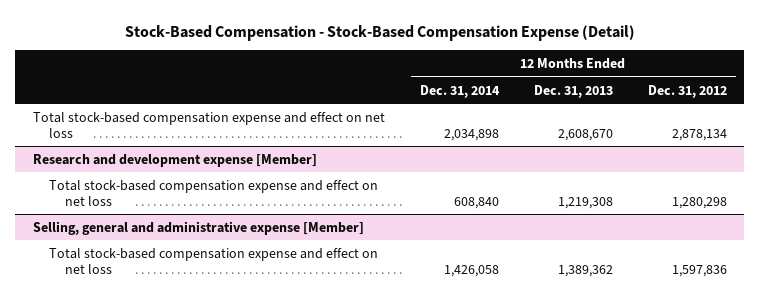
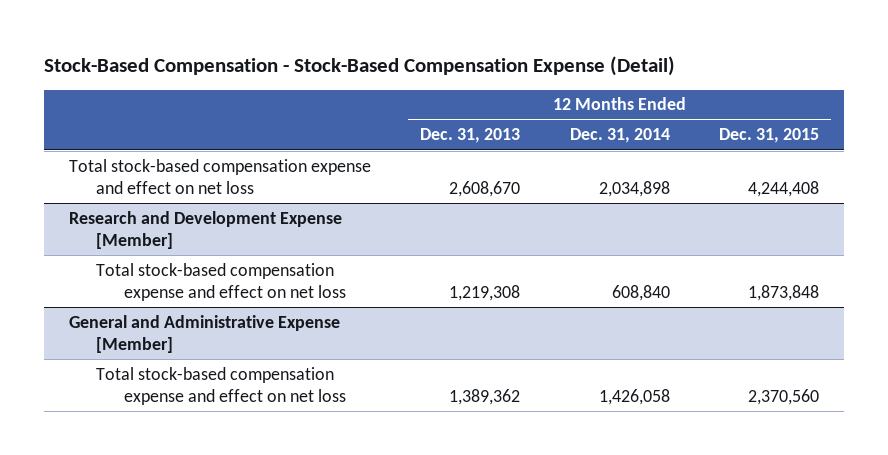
- | 12 Months Ended Dec. 31, 2014 | 12 Months Ended Dec. 31, 2013 | 12 Months Ended Dec. 31, 2012
+ | 12 Months Ended Dec. 31, 2013 | 12 Months Ended Dec. 31, 2014 | 12 Months Ended Dec. 31, 2015
- Research and development expense [Member]
+ Research and Development Expense [Member]
- Selling, general and administrative expense [Member]
+ General and Administrative Expense [Member]

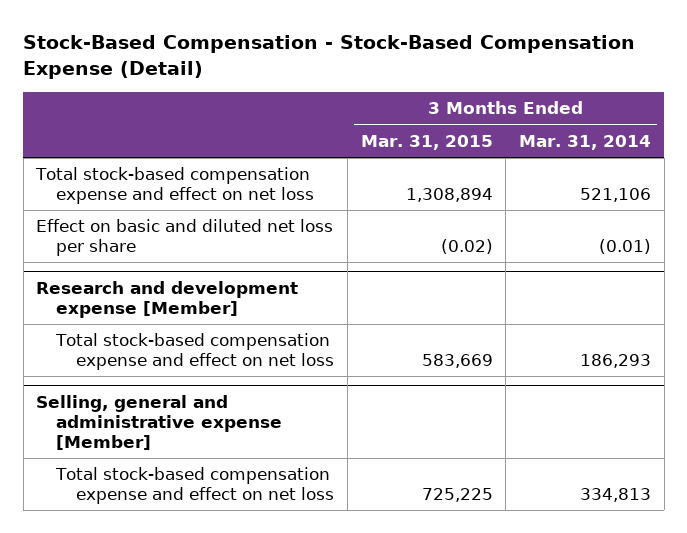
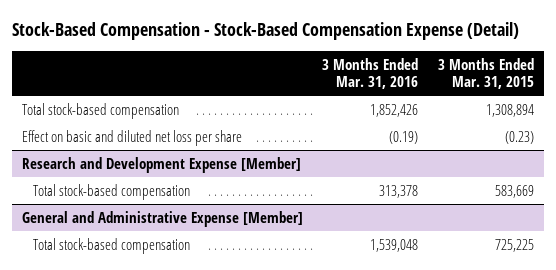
- | 3 Months Ended Mar. 31, 2015 | 3 Months Ended Mar. 31, 2014
+ | 3 Months Ended Mar. 31, 2016 | 3 Months Ended Mar. 31, 2015
- Total stock-based compensation expense and effect on net loss | 1,308,894 | 521,106
- Effect on basic and diluted net loss per share | (0.02) | (0.01)
- Research and development expense [Member]
- Total stock-based compensation expense and effect on net loss | 583,669 | 186,293
- Selling, general and administrative expense [Member]
- Total stock-based compensation expense and effect on net loss | 725,225 | 334,813
+ Total stock-based compensation | 1,852,426 | 1,308,894
+ Effect on basic and diluted net loss per share | (0.19) | (0.23)
+ Research and Development Expense [Member]
+ Total stock-based compensation | 313,378 | 583,669
+ General and Administrative Expense [Member]
+ Total stock-based compensation | 1,539,048 | 725,225

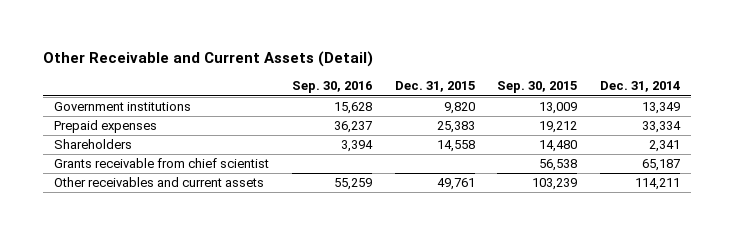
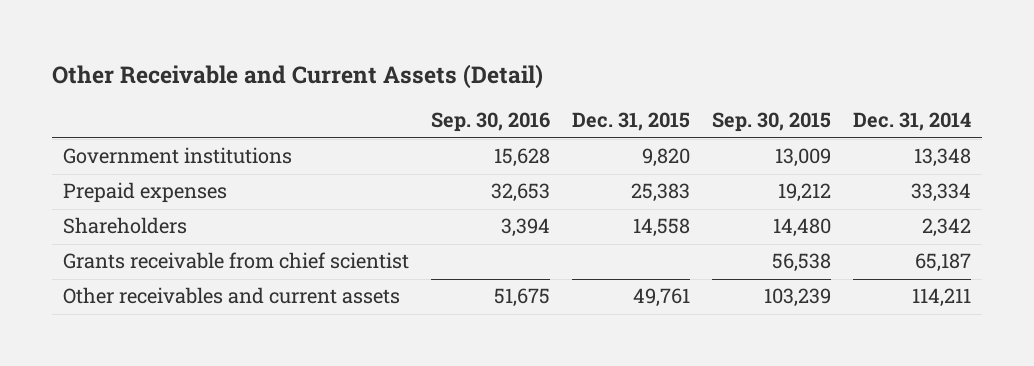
- Government institutions | 15,628 | 9,820 | 13,009 | 13,349
- Prepaid expenses | 36,237 | 25,383 | 19,212 | 33,334
- Shareholders | 3,394 | 14,558 | 14,480 | 2,341
+ Government institutions | 15,628 | 9,820 | 13,009 | 13,348
+ Prepaid expenses | 32,653 | 25,383 | 19,212 | 33,334
+ Shareholders | 3,394 | 14,558 | 14,480 | 2,342
- Other receivables and current assets | 55,259 | 49,761 | 103,239 | 114,211
+ Other receivables and current assets | 51,675 | 49,761 | 103,239 | 114,211

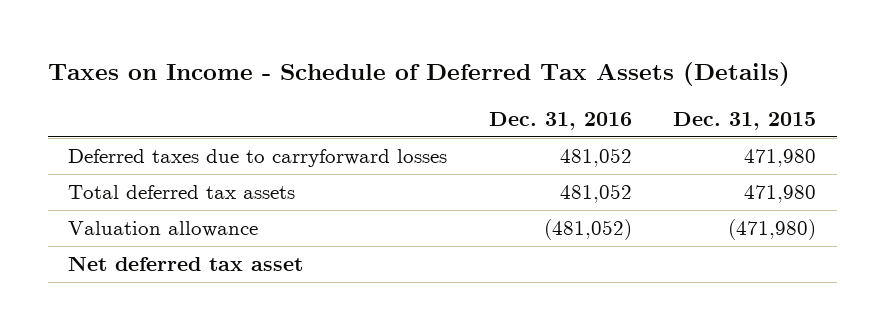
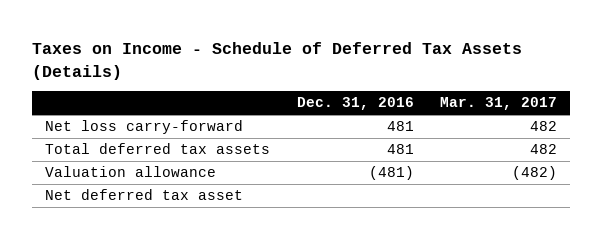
- | Dec. 31, 2016 | Dec. 31, 2015
+ | Dec. 31, 2016 | Mar. 31, 2017
- Deferred taxes due to carryforward losses | 481,052 | 471,980
- Total deferred tax assets | 481,052 | 471,980
- Valuation allowance | (481,052) | (471,980)
+ Net loss carry-forward | 481 | 482
+ Total deferred tax assets | 481 | 482
+ Valuation allowance | (481) | (482)

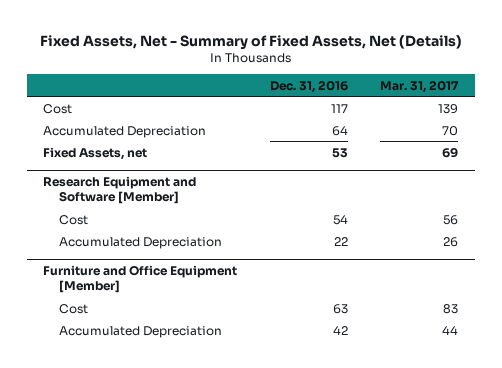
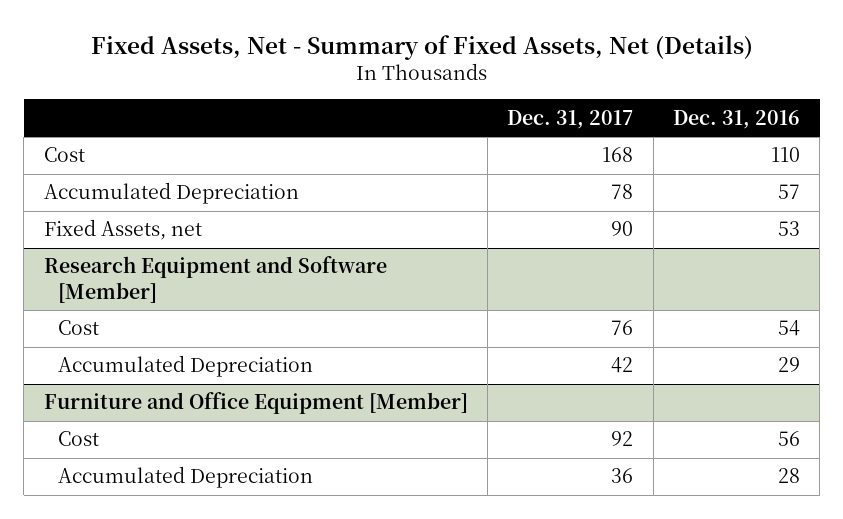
- | Dec. 31, 2016 | Mar. 31, 2017
+ | Dec. 31, 2017 | Dec. 31, 2016
- Cost | 117 | 139
- Accumulated Depreciation | 64 | 70
+ Cost | 168 | 110
+ Accumulated Depreciation | 78 | 57
@ Research Equipment and Software [Member]
- Accumulated Depreciation | 22 | 26
+ Accumulated Depreciation | 42 | 29
@ Furniture and Office Equipment [Member]
- Cost | 63 | 83
- Accumulated Depreciation | 42 | 44
+ Cost | 92 | 56
+ Accumulated Depreciation | 36 | 28

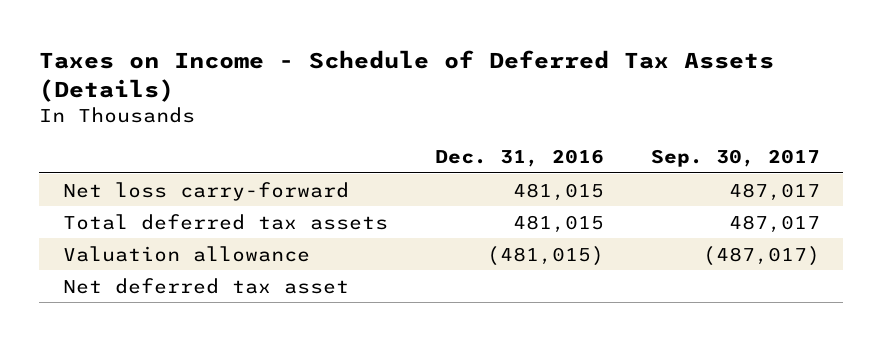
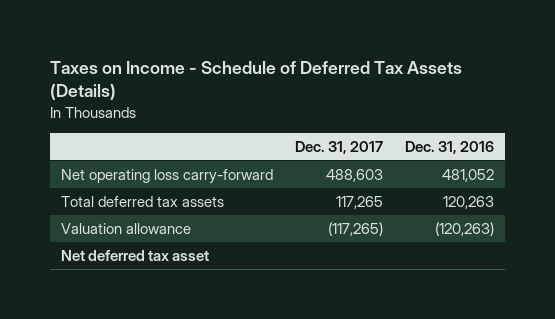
- | Dec. 31, 2016 | Sep. 30, 2017
+ | Dec. 31, 2017 | Dec. 31, 2016
- Net loss carry-forward | 481,015 | 487,017
- Total deferred tax assets | 481,015 | 487,017
- Valuation allowance | (481,015) | (487,017)
+ Net operating loss carry-forward | 488,603 | 481,052
+ Total deferred tax assets | 117,265 | 120,263
+ Valuation allowance | (117,265) | (120,263)

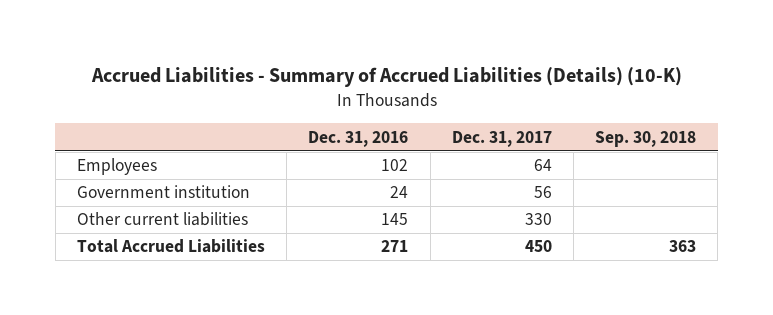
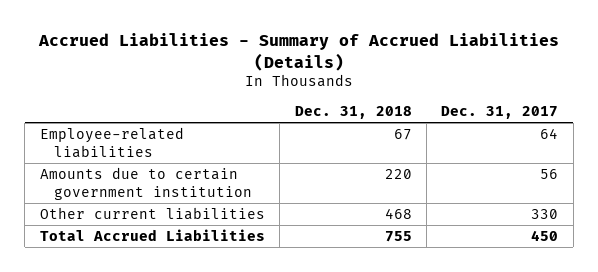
- Accrued Liabilities - Summary of Accrued Liabilities (Details) (10-K)
+ Accrued Liabilities - Summary of Accrued Liabilities (Details)
- | Dec. 31, 2016 | Dec. 31, 2017 | Sep. 30, 2018
+ | Dec. 31, 2018 | Dec. 31, 2017
- Employees | 102 | 64 |
- Government institution | 24 | 56 |
+ Employee-related liabilities | 67 | 64
+ Amounts due to certain government institution | 220 | 56

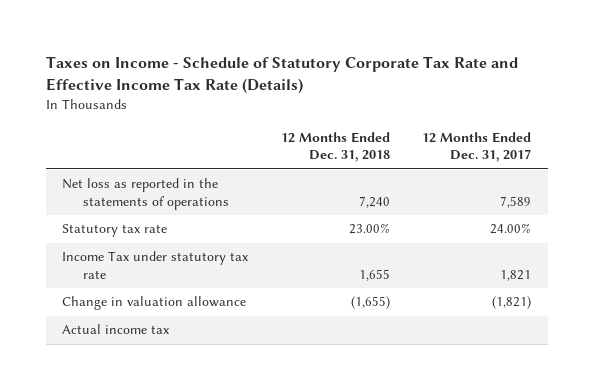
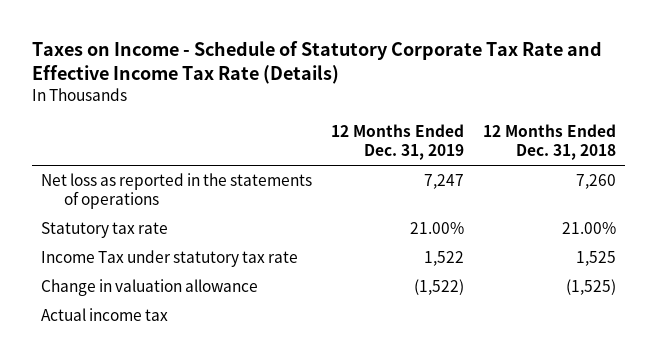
- | 12 Months Ended Dec. 31, 2018 | 12 Months Ended Dec. 31, 2017
+ | 12 Months Ended Dec. 31, 2019 | 12 Months Ended Dec. 31, 2018
- Net loss as reported in the statements of operations | 7,240 | 7,589
- Statutory tax rate | 23.00% | 24.00%
- Income Tax under statutory tax rate | 1,655 | 1,821
- Change in valuation allowance | (1,655) | (1,821)
+ Net loss as reported in the statements of operations | 7,247 | 7,260
+ Statutory tax rate | 21.00% | 21.00%
+ Income Tax under statutory tax rate | 1,522 | 1,525
+ Change in valuation allowance | (1,522) | (1,525)

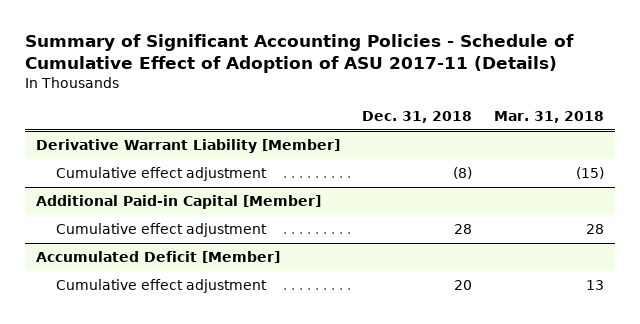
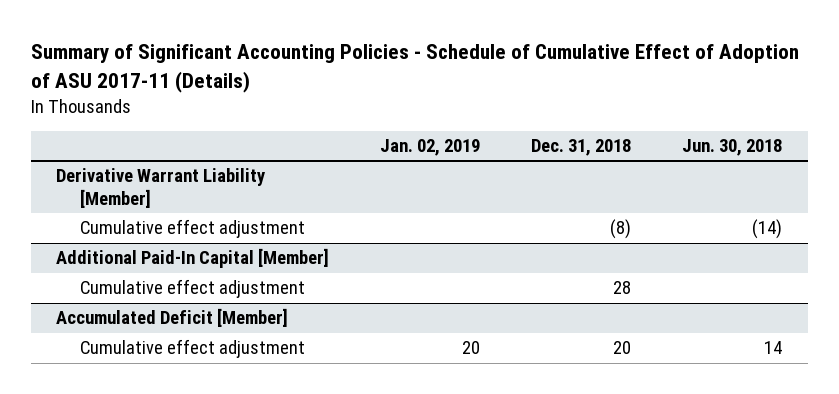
- | Dec. 31, 2018 | Mar. 31, 2018
+ | Jan. 02, 2019 | Dec. 31, 2018 | Jun. 30, 2018
- Additional Paid-in Capital [Member]
+ Additional Paid-In Capital [Member]

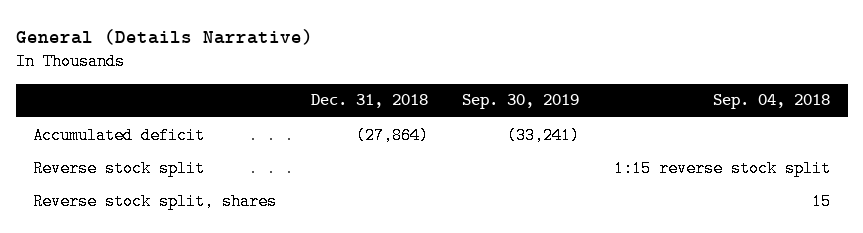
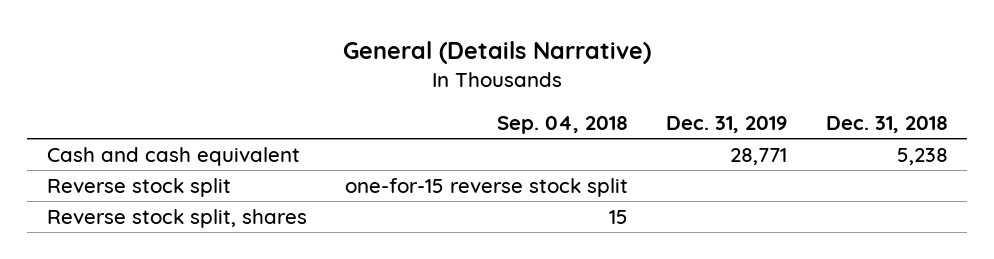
- | Dec. 31, 2018 | Sep. 30, 2019 | Sep. 04, 2018
+ | Sep. 04, 2018 | Dec. 31, 2019 | Dec. 31, 2018
- Accumulated deficit | (27,864) | (33,241) |
- Reverse stock split | | | 1:15 reverse stock split
+ Cash and cash equivalent | | 28,771 | 5,238
+ Reverse stock split | one-for-15 reverse stock split | |

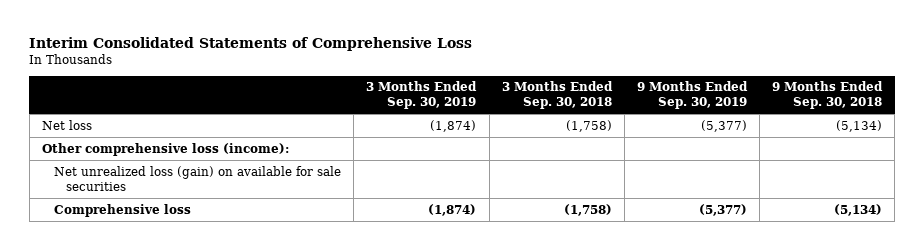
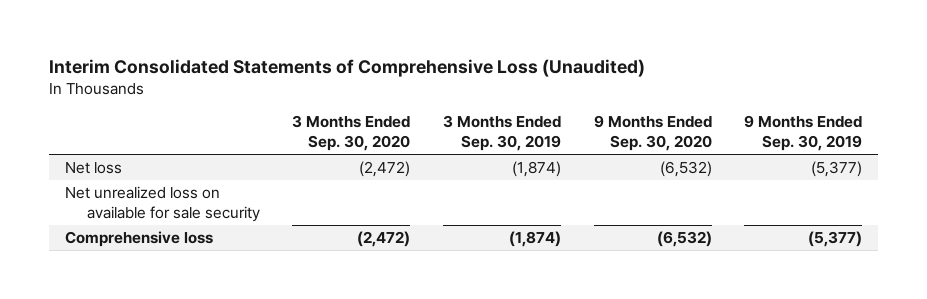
- Interim Consolidated Statements of Comprehensive Loss
+ Interim Consolidated Statements of Comprehensive Loss (Unaudited)
- | 3 Months Ended Sep. 30, 2019 | 3 Months Ended Sep. 30, 2018 | 9 Months Ended Sep. 30, 2019 | 9 Months Ended Sep. 30, 2018
+ | 3 Months Ended Sep. 30, 2020 | 3 Months Ended Sep. 30, 2019 | 9 Months Ended Sep. 30, 2020 | 9 Months Ended Sep. 30, 2019
- Other comprehensive loss (income):
- Net unrealized loss (gain) on available for sale securities
+ Net unrealized loss on available for sale security

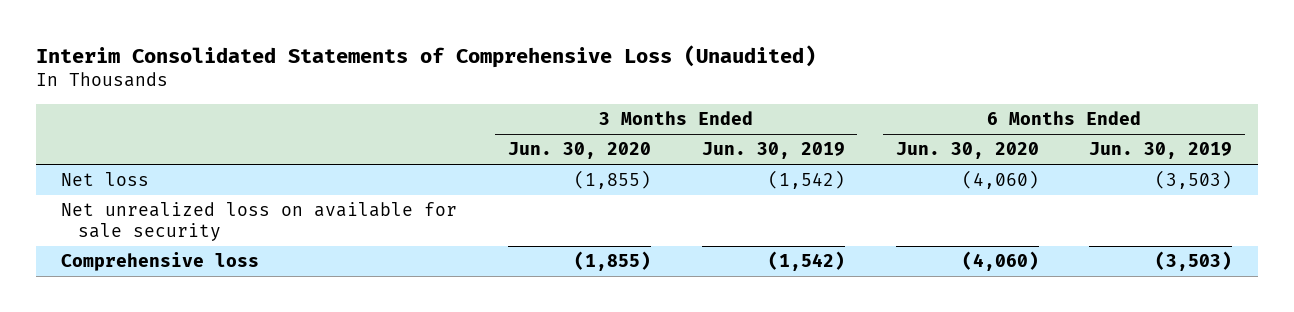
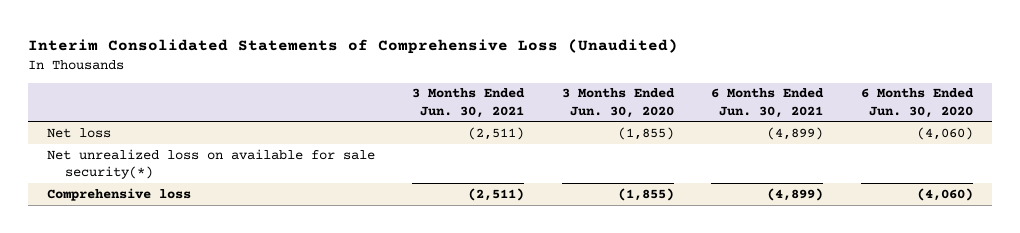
- | 3 Months Ended Jun. 30, 2020 | 3 Months Ended Jun. 30, 2019 | 6 Months Ended Jun. 30, 2020 | 6 Months Ended Jun. 30, 2019
+ | 3 Months Ended Jun. 30, 2021 | 3 Months Ended Jun. 30, 2020 | 6 Months Ended Jun. 30, 2021 | 6 Months Ended Jun. 30, 2020
- Net unrealized loss on available for sale security
+ Net unrealized loss on available for sale security(*)

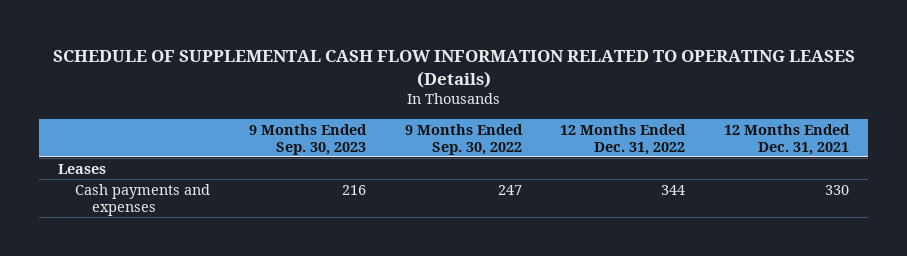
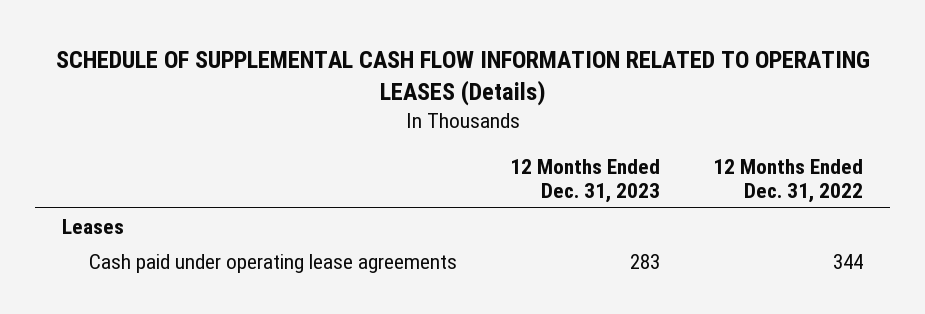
- | 9 Months Ended Sep. 30, 2023 | 9 Months Ended Sep. 30, 2022 | 12 Months Ended Dec. 31, 2022 | 12 Months Ended Dec. 31, 2021
+ | 12 Months Ended Dec. 31, 2023 | 12 Months Ended Dec. 31, 2022
- Cash payments and expenses | 216 | 247 | 344 | 330
+ Cash paid under operating lease agreements | 283 | 344

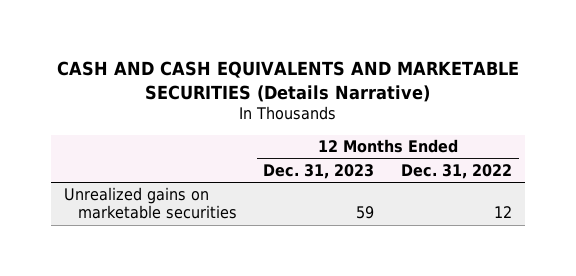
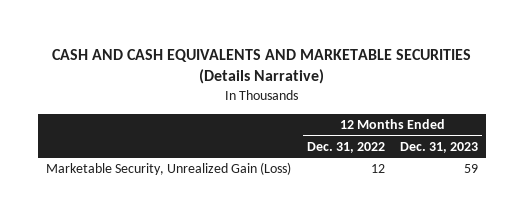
- | 12 Months Ended Dec. 31, 2023 | 12 Months Ended Dec. 31, 2022
+ | 12 Months Ended Dec. 31, 2022 | 12 Months Ended Dec. 31, 2023
- Unrealized gains on marketable securities | 59 | 12
+ Marketable Security, Unrealized Gain (Loss) | 12 | 59

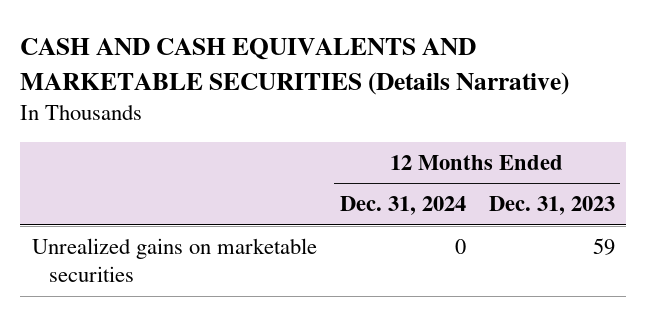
- | 12 Months Ended Dec. 31, 2022 | 12 Months Ended Dec. 31, 2023
+ | 12 Months Ended Dec. 31, 2024 | 12 Months Ended Dec. 31, 2023
- Marketable Security, Unrealized Gain (Loss) | 12 | 59
+ Unrealized gains on marketable securities | 0 | 59

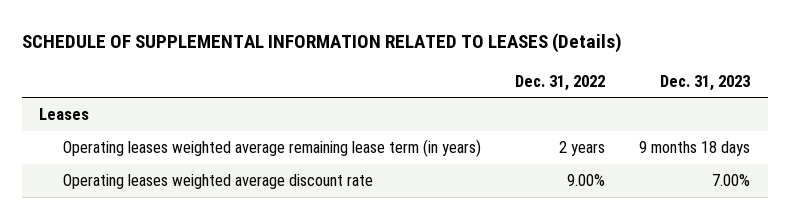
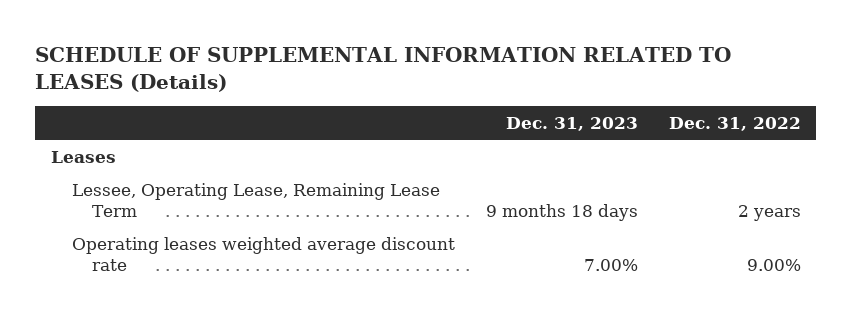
- | Dec. 31, 2022 | Dec. 31, 2023
+ | Dec. 31, 2023 | Dec. 31, 2022
- Operating leases weighted average remaining lease term (in years) | 2 years | 9 months 18 days
+ Lessee, Operating Lease, Remaining Lease Term | 9 months 18 days | 2 years

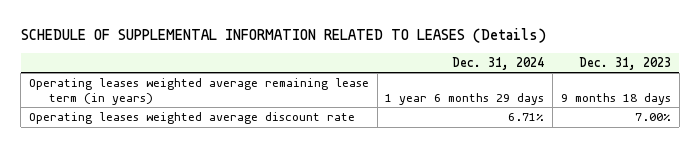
- | Dec. 31, 2023 | Dec. 31, 2022
+ | Dec. 31, 2024 | Dec. 31, 2023
- Leases
- Lessee, Operating Lease, Remaining Lease Term | 9 months 18 days | 2 years
+ Operating leases weighted average remaining lease term (in years) | 1 year 6 months 29 days | 9 months 18 days

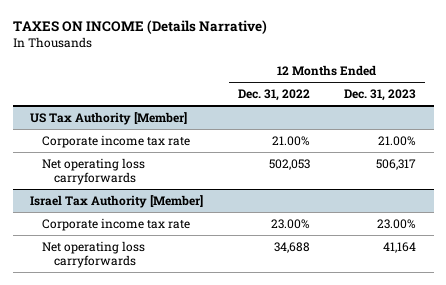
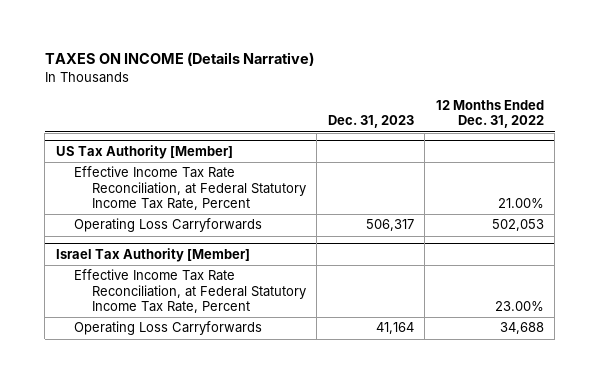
- | 12 Months Ended Dec. 31, 2022 | 12 Months Ended Dec. 31, 2023
+ | Dec. 31, 2023 | 12 Months Ended Dec. 31, 2022
@ US Tax Authority [Member]
- Corporate income tax rate | 21.00% | 21.00%
- Net operating loss carryforwards | 502,053 | 506,317
+ Effective Income Tax Rate Reconciliation, at Federal Statutory Income Tax Rate, Percent | | 21.00%
+ Operating Loss Carryforwards | 506,317 | 502,053
@ Israel Tax Authority [Member]
- Corporate income tax rate | 23.00% | 23.00%
- Net operating loss carryforwards | 34,688 | 41,164
+ Effective Income Tax Rate Reconciliation, at Federal Statutory Income Tax Rate, Percent | | 23.00%
+ Operating Loss Carryforwards | 41,164 | 34,688

